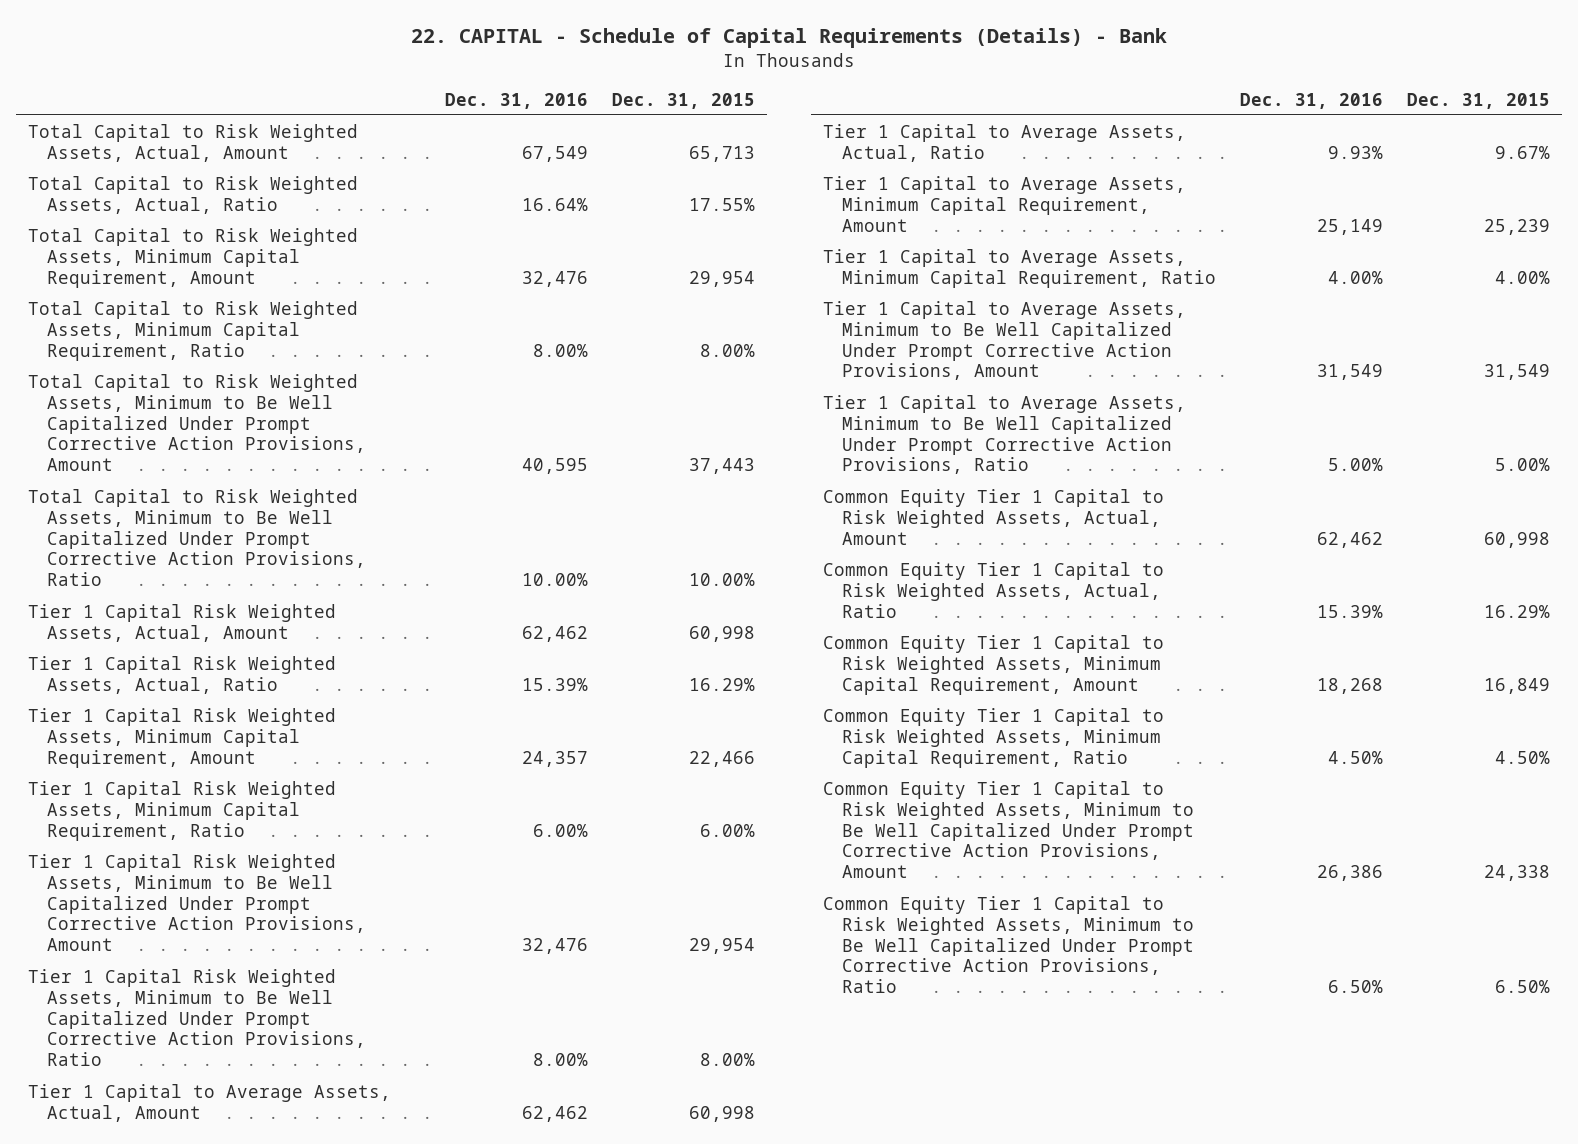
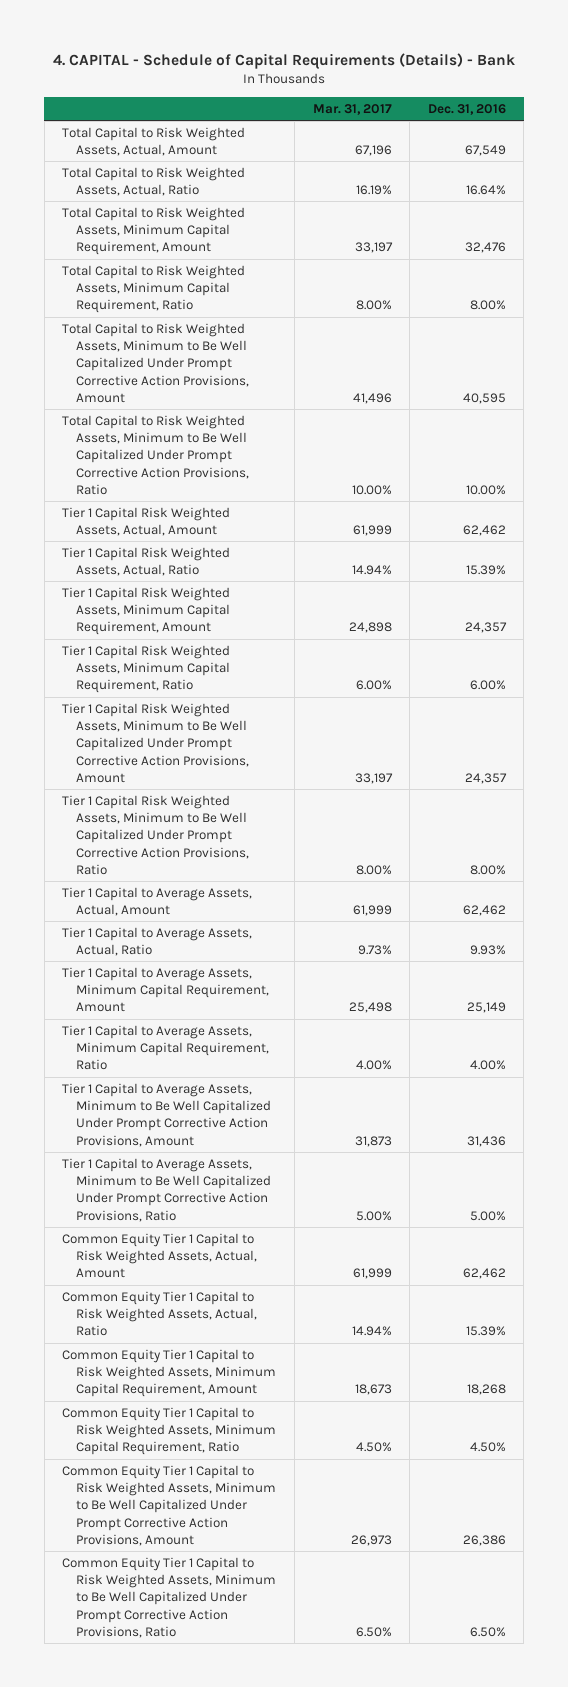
- 22. CAPITAL - Schedule of Capital Requirements (Details) - Bank
+ 4. CAPITAL - Schedule of Capital Requirements (Details) - Bank
- | Dec. 31, 2016 | Dec. 31, 2015
+ | Mar. 31, 2017 | Dec. 31, 2016
- Tier 1 Capital Risk Weighted Assets, Minimum to Be Well Capitalized Under Prompt Corrective Action Provisions, Amount | 32,476 | 29,954
+ Tier 1 Capital Risk Weighted Assets, Minimum to Be Well Capitalized Under Prompt Corrective Action Provisions, Amount | 33,197 | 24,357
- Tier 1 Capital to Average Assets, Minimum to Be Well Capitalized Under Prompt Corrective Action Provisions, Amount | 31,549 | 31,549
+ Tier 1 Capital to Average Assets, Minimum to Be Well Capitalized Under Prompt Corrective Action Provisions, Amount | 31,873 | 31,436

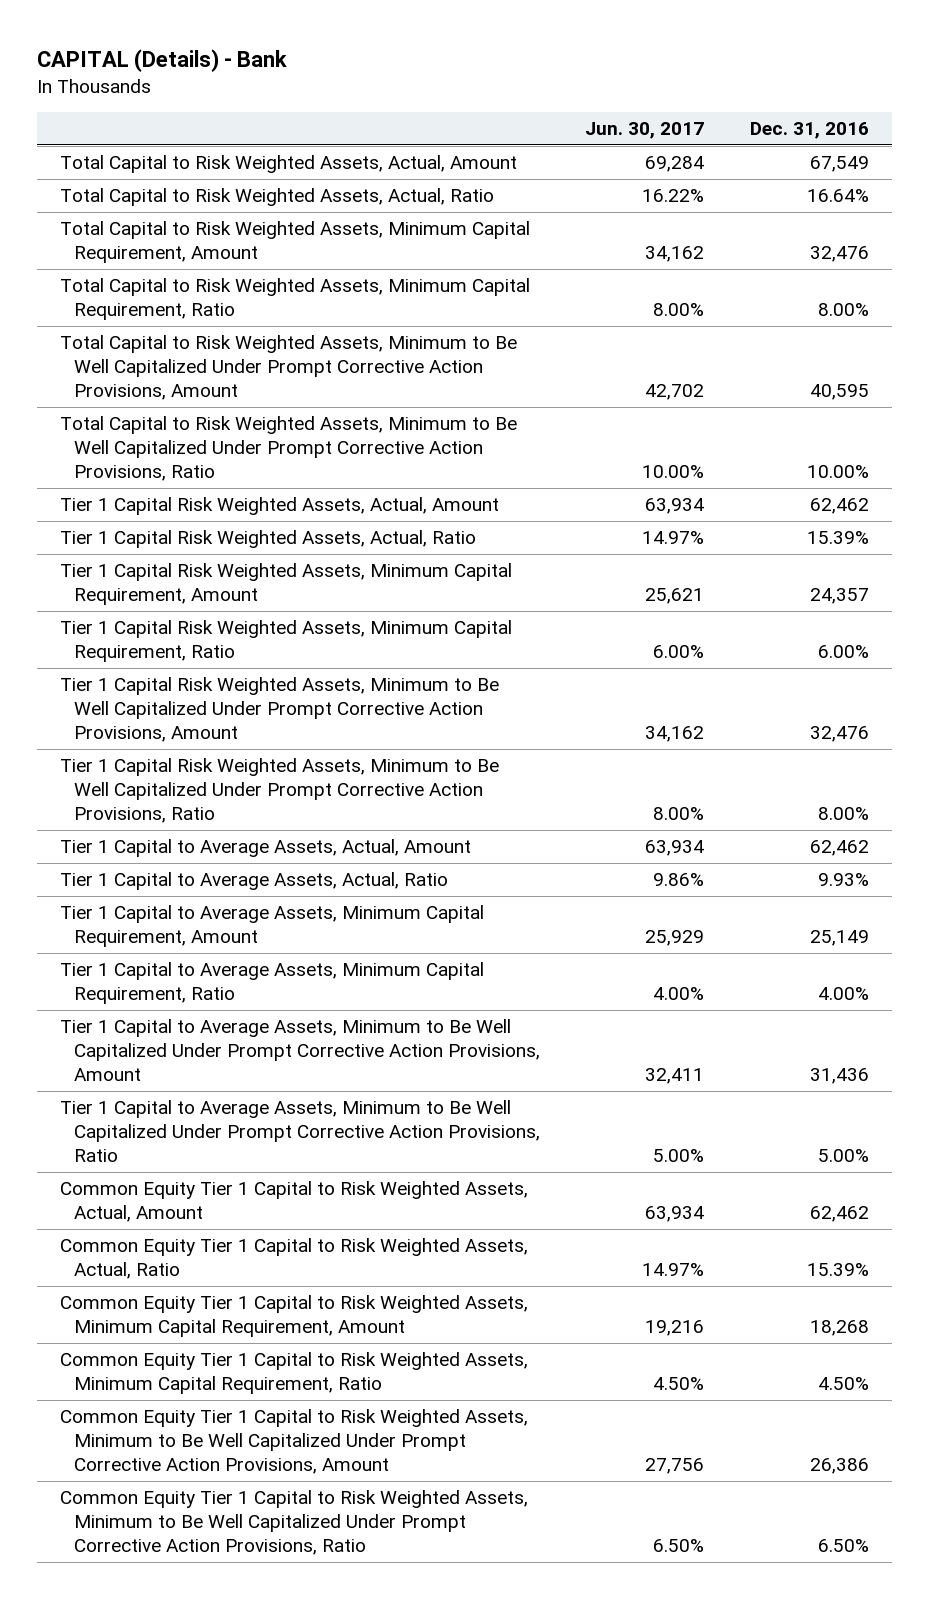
- 4. CAPITAL - Schedule of Capital Requirements (Details) - Bank
+ CAPITAL (Details) - Bank
- | Mar. 31, 2017 | Dec. 31, 2016
+ | Jun. 30, 2017 | Dec. 31, 2016
- Tier 1 Capital Risk Weighted Assets, Minimum to Be Well Capitalized Under Prompt Corrective Action Provisions, Amount | 33,197 | 24,357
+ Tier 1 Capital Risk Weighted Assets, Minimum to Be Well Capitalized Under Prompt Corrective Action Provisions, Amount | 34,162 | 32,476

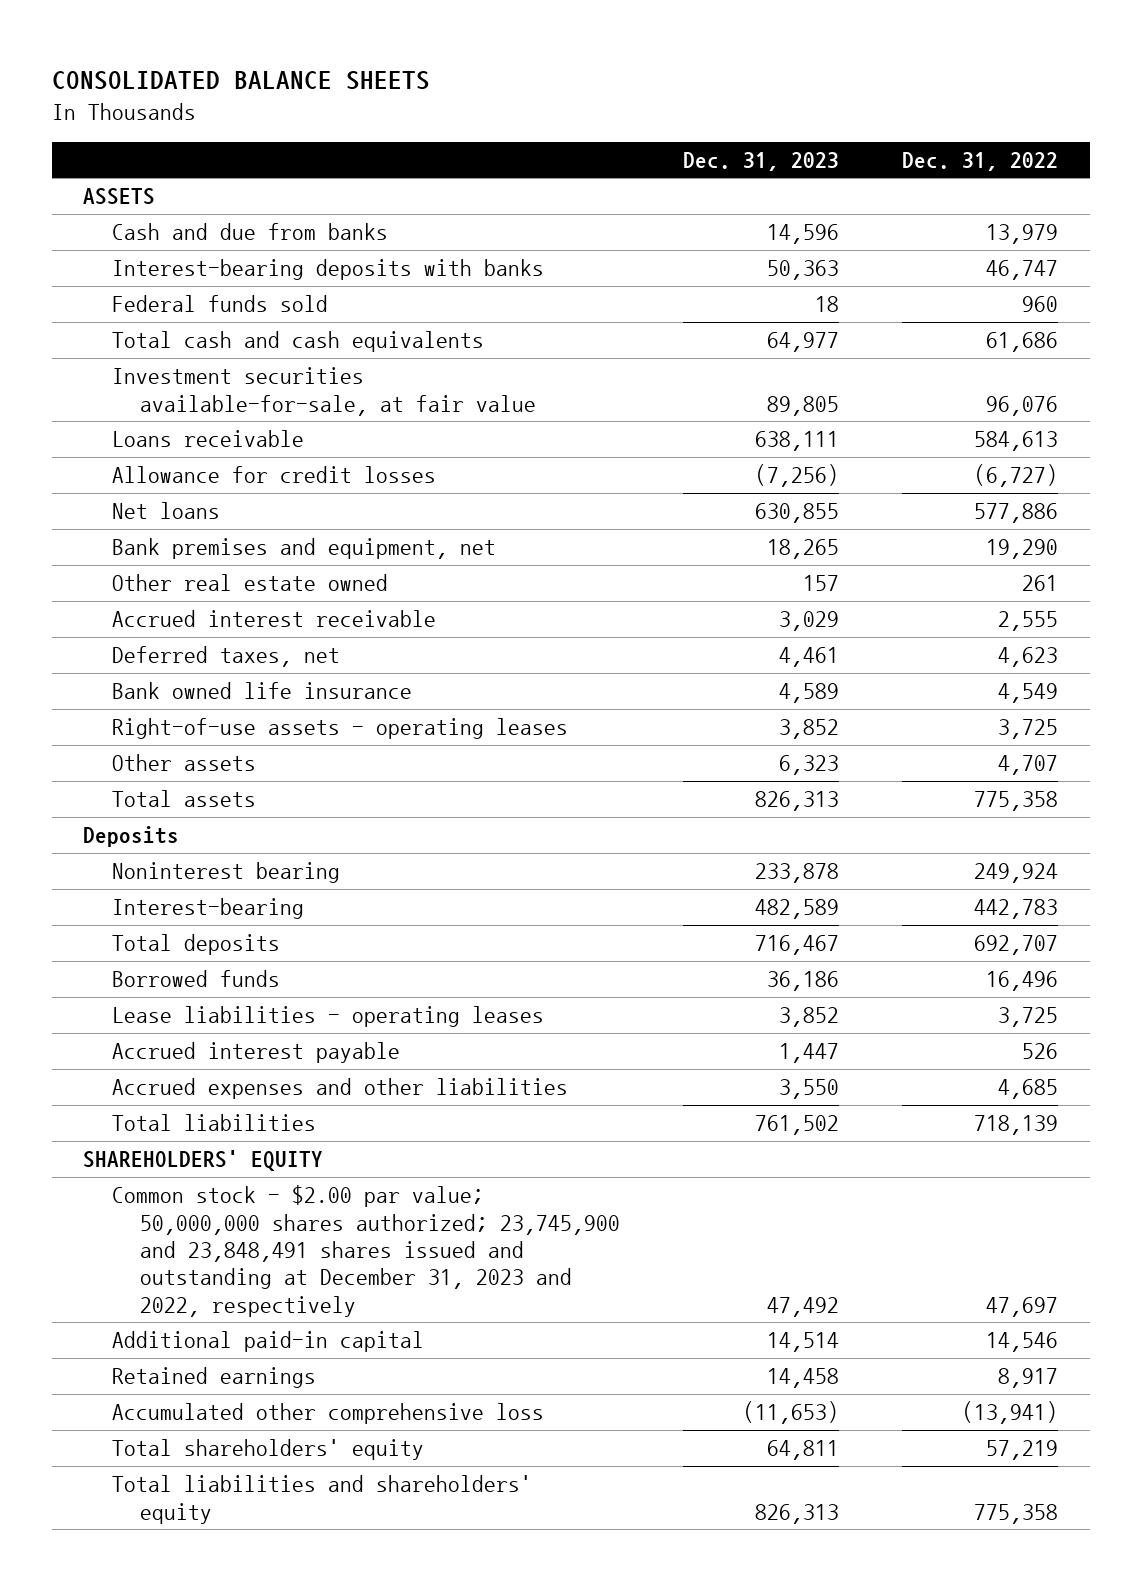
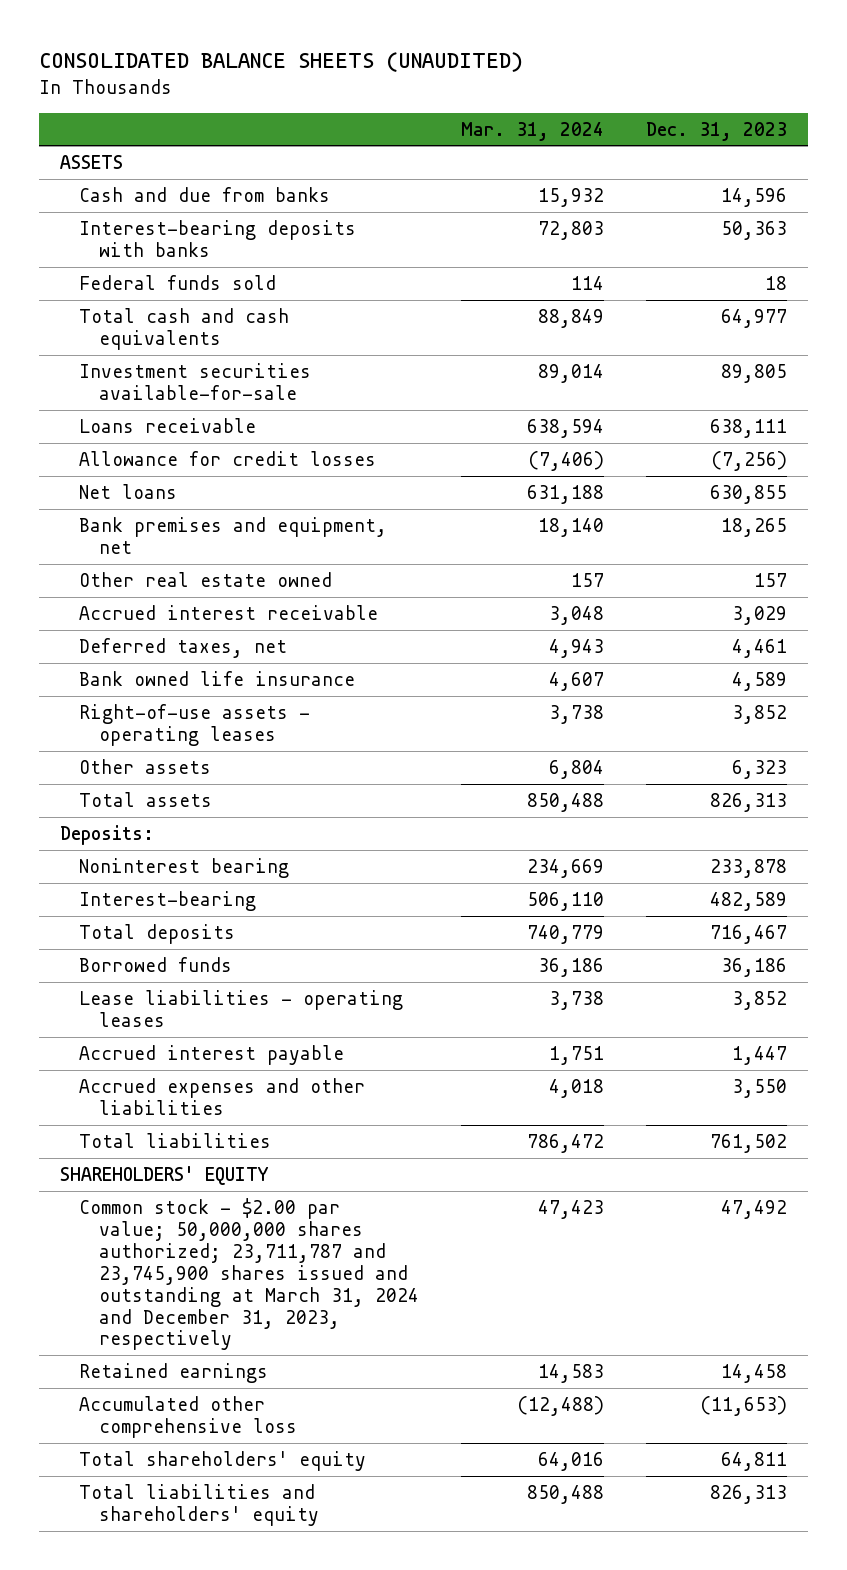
- CONSOLIDATED BALANCE SHEETS
+ CONSOLIDATED BALANCE SHEETS (UNAUDITED)
- | Dec. 31, 2023 | Dec. 31, 2022
+ | Mar. 31, 2024 | Dec. 31, 2023
- Investment securities available-for-sale, at fair value | 89,805 | 96,076
+ Investment securities available-for-sale | 89,014 | 89,805
- Deposits
+ Deposits:
- Common stock - $2.00 par value; 50,000,000 shares authorized; 23,745,900 and 23,848,491 shares issued and outstanding at December 31, 2023 and 2022, respectively | 47,492 | 47,697
- Additional paid-in capital | 14,514 | 14,546
+ Common stock - $2.00 par value; 50,000,000 shares authorized; 23,711,787 and 23,745,900 shares issued and outstanding at March 31, 2024 and December 31, 2023, respectively | 47,423 | 47,492

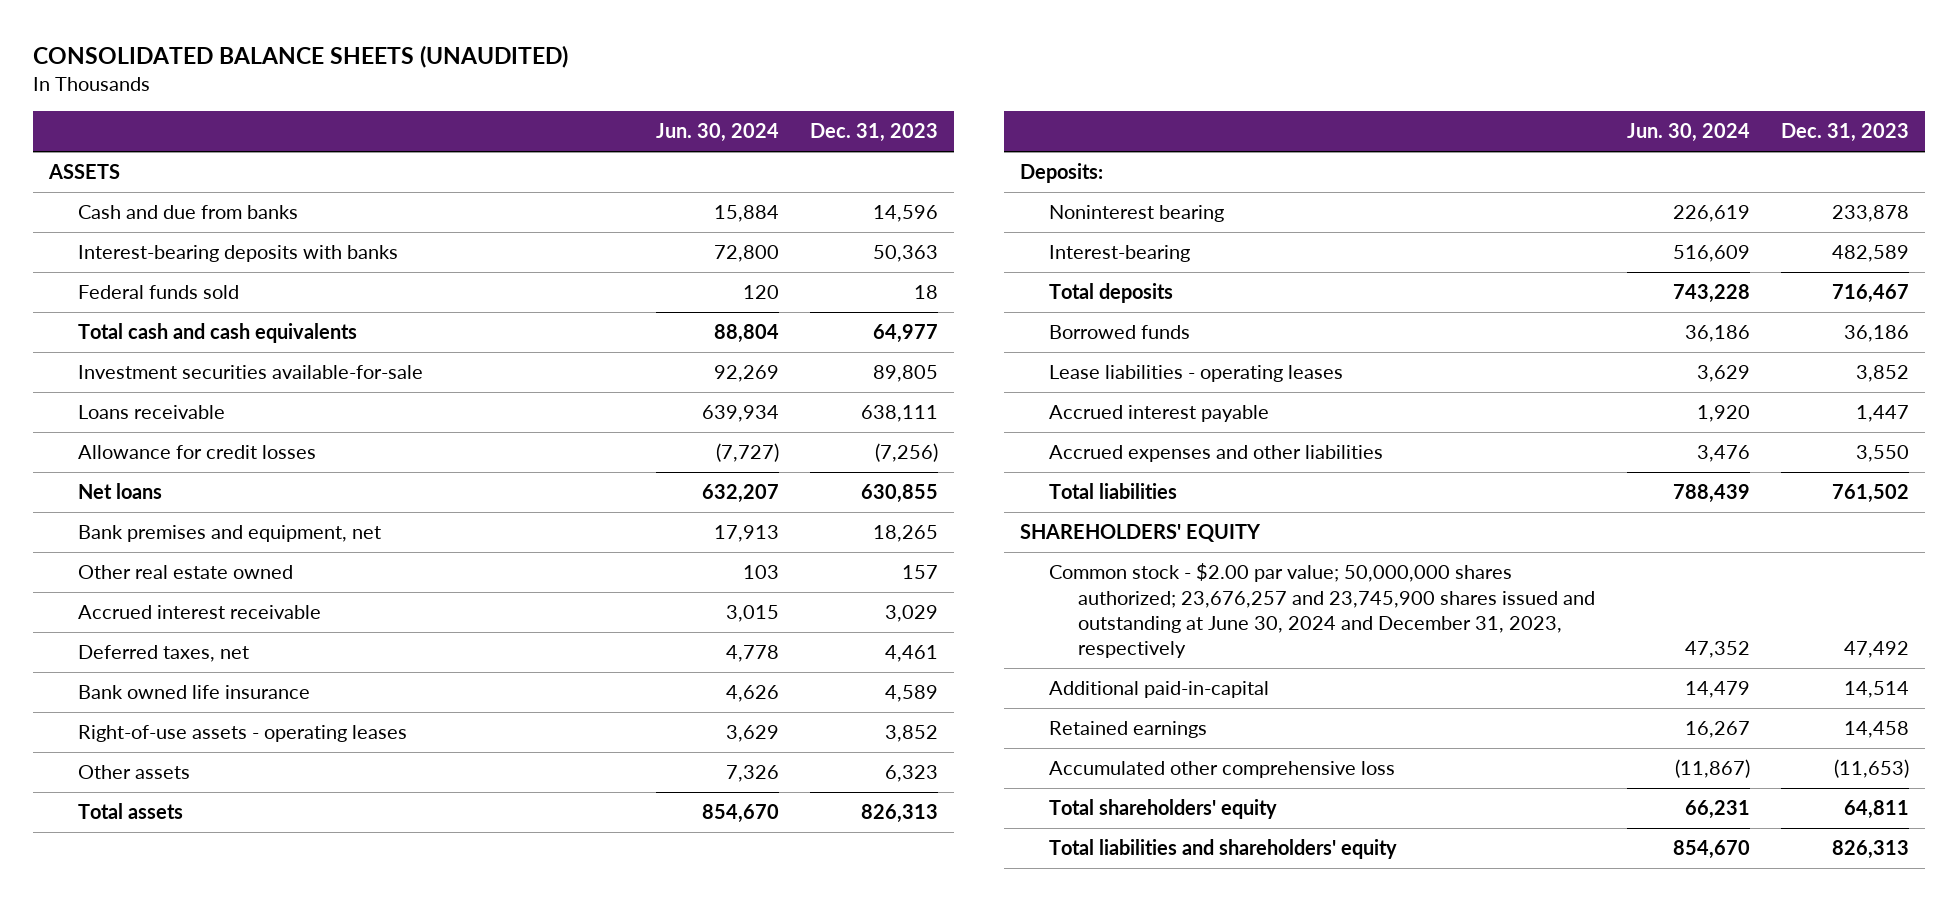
- | Mar. 31, 2024 | Dec. 31, 2023
+ | Jun. 30, 2024 | Dec. 31, 2023
- Common stock - $2.00 par value; 50,000,000 shares authorized; 23,711,787 and 23,745,900 shares issued and outstanding at March 31, 2024 and December 31, 2023, respectively | 47,423 | 47,492
+ Common stock - $2.00 par value; 50,000,000 shares authorized; 23,676,257 and 23,745,900 shares issued and outstanding at June 30, 2024 and December 31, 2023, respectively | 47,352 | 47,492
+ Additional paid-in-capital | 14,479 | 14,514

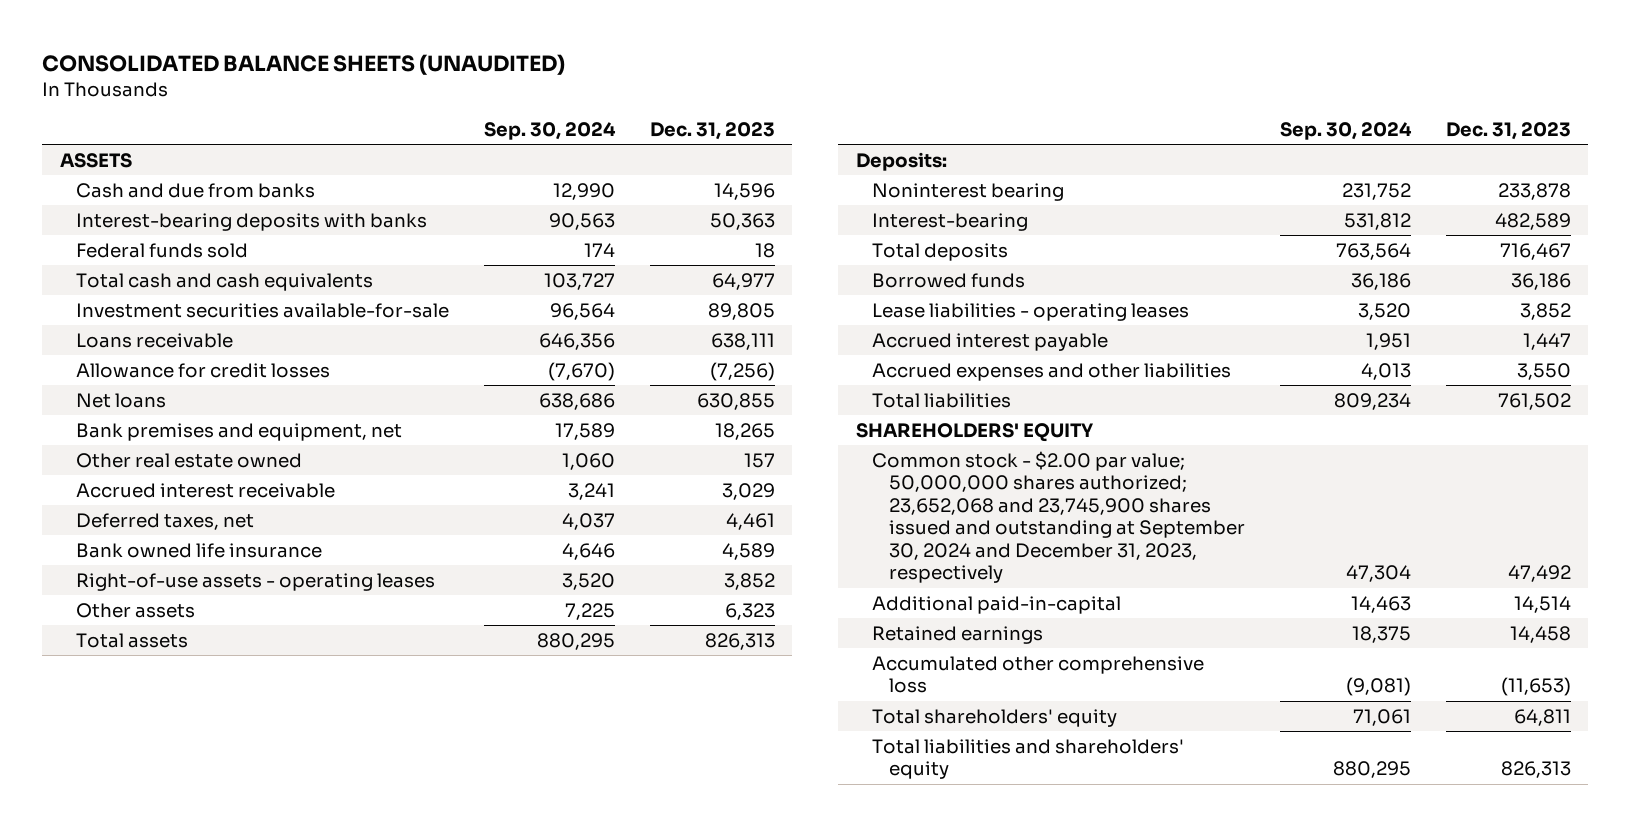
- | Jun. 30, 2024 | Dec. 31, 2023
+ | Sep. 30, 2024 | Dec. 31, 2023
- Common stock - $2.00 par value; 50,000,000 shares authorized; 23,676,257 and 23,745,900 shares issued and outstanding at June 30, 2024 and December 31, 2023, respectively | 47,352 | 47,492
+ Common stock - $2.00 par value; 50,000,000 shares authorized; 23,652,068 and 23,745,900 shares issued and outstanding at September 30, 2024 and December 31, 2023, respectively | 47,304 | 47,492

